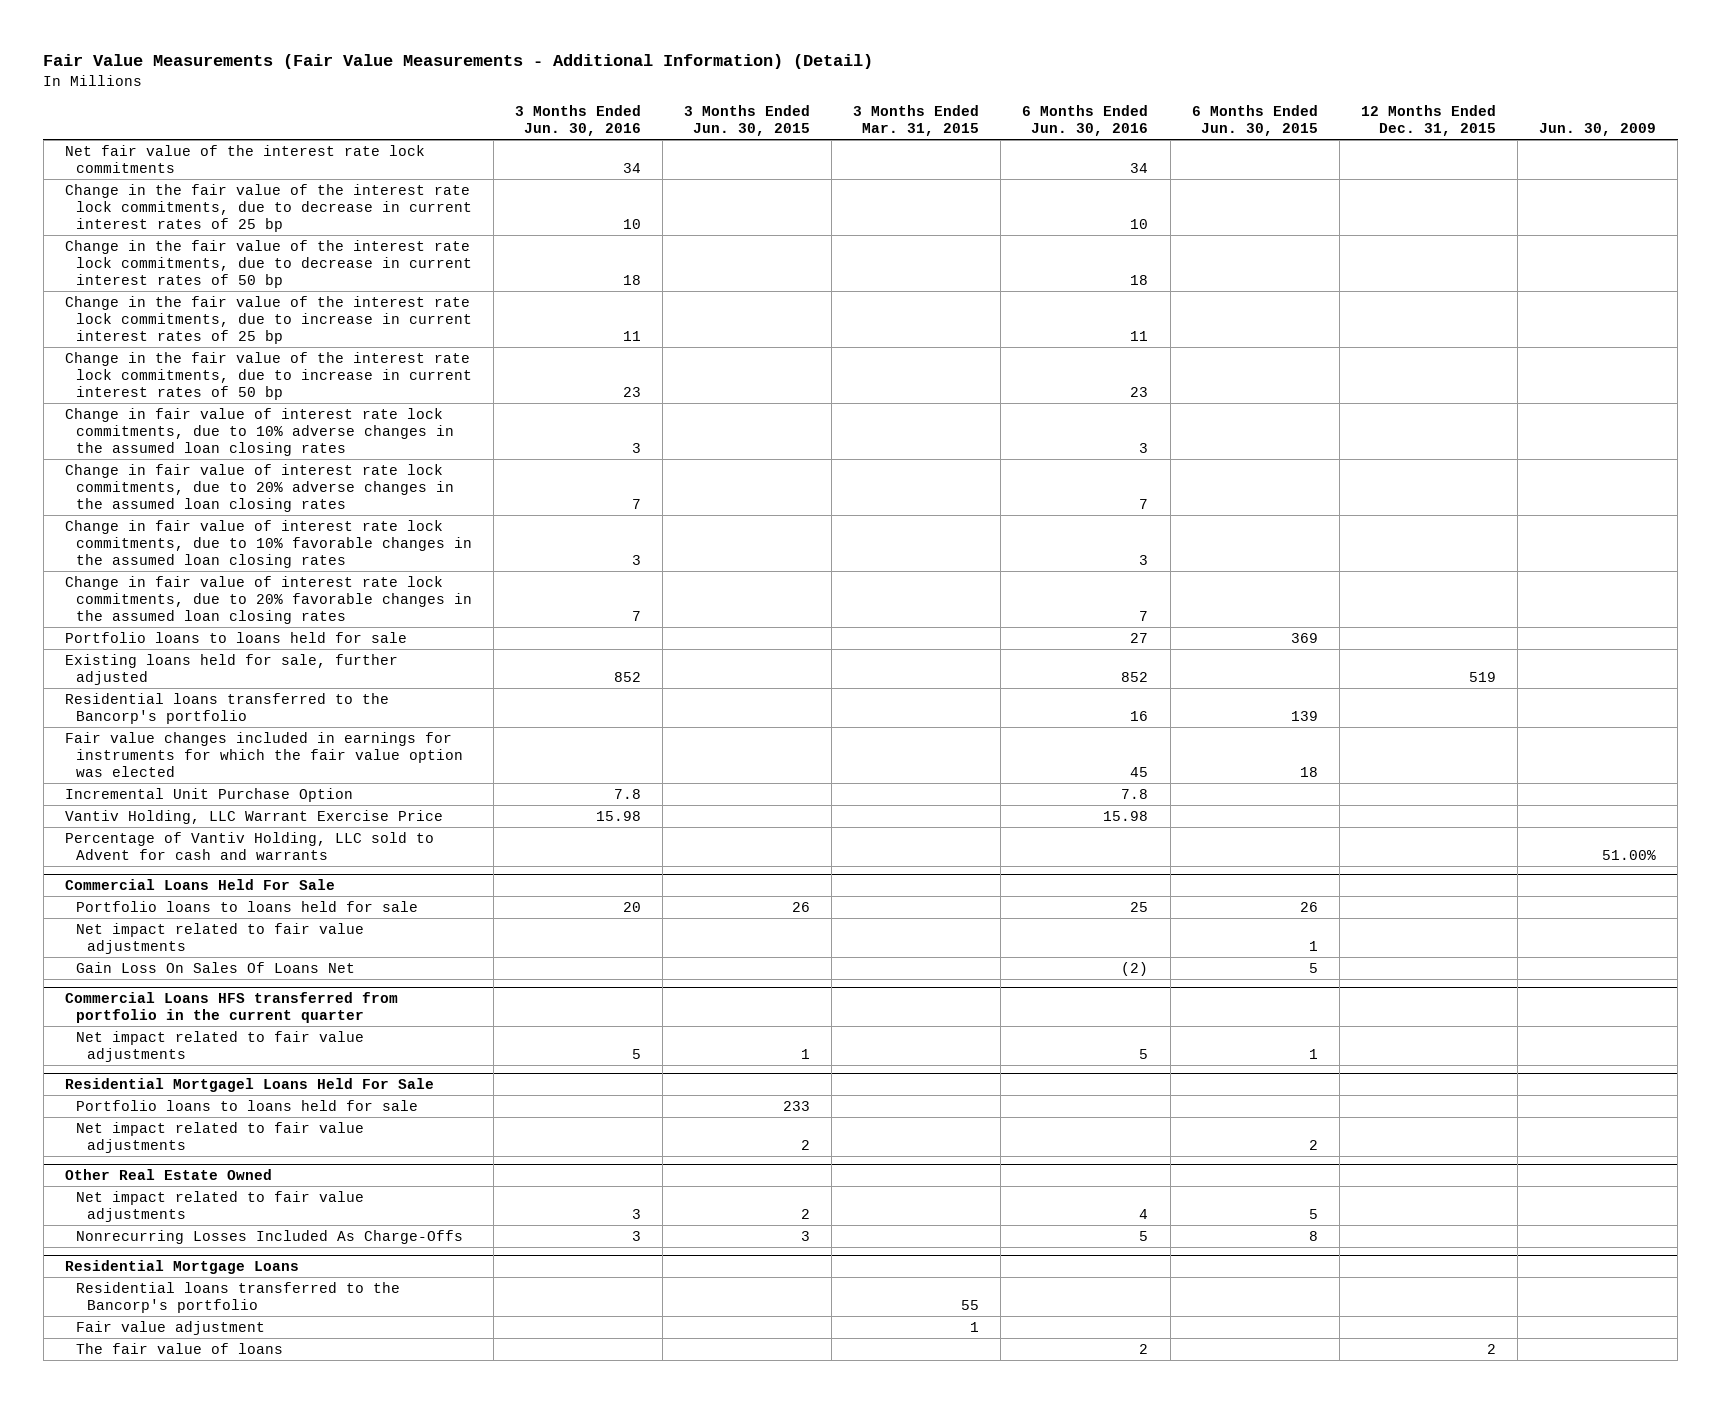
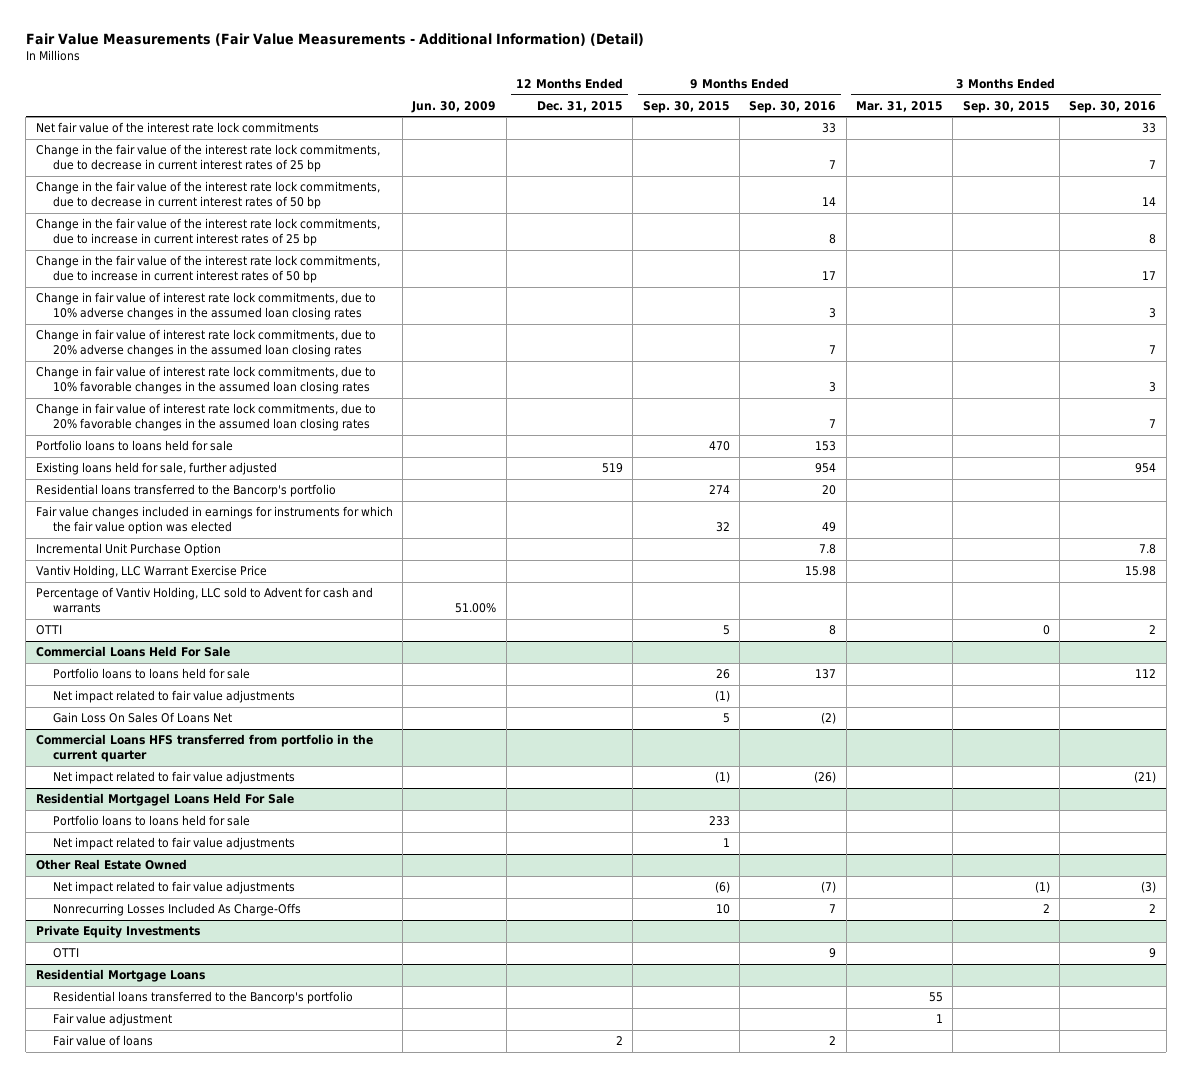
- | 3 Months Ended Jun. 30, 2016 | 3 Months Ended Jun. 30, 2015 | 3 Months Ended Mar. 31, 2015 | 6 Months Ended Jun. 30, 2016 | 6 Months Ended Jun. 30, 2015 | 12 Months Ended Dec. 31, 2015 | Jun. 30, 2009
+ | Jun. 30, 2009 | 12 Months Ended Dec. 31, 2015 | 9 Months Ended Sep. 30, 2015 | 9 Months Ended Sep. 30, 2016 | 3 Months Ended Mar. 31, 2015 | 3 Months Ended Sep. 30, 2015 | 3 Months Ended Sep. 30, 2016
+ OTTI | | | 5 | 8 | | 0 | 2
+ Private Equity Investments
+ OTTI | | | | 9 | | | 9
@ Residential Mortgage Loans
- The fair value of loans | | | | 2 | | 2 |
+ Fair value of loans | | 2 | | 2 | | |

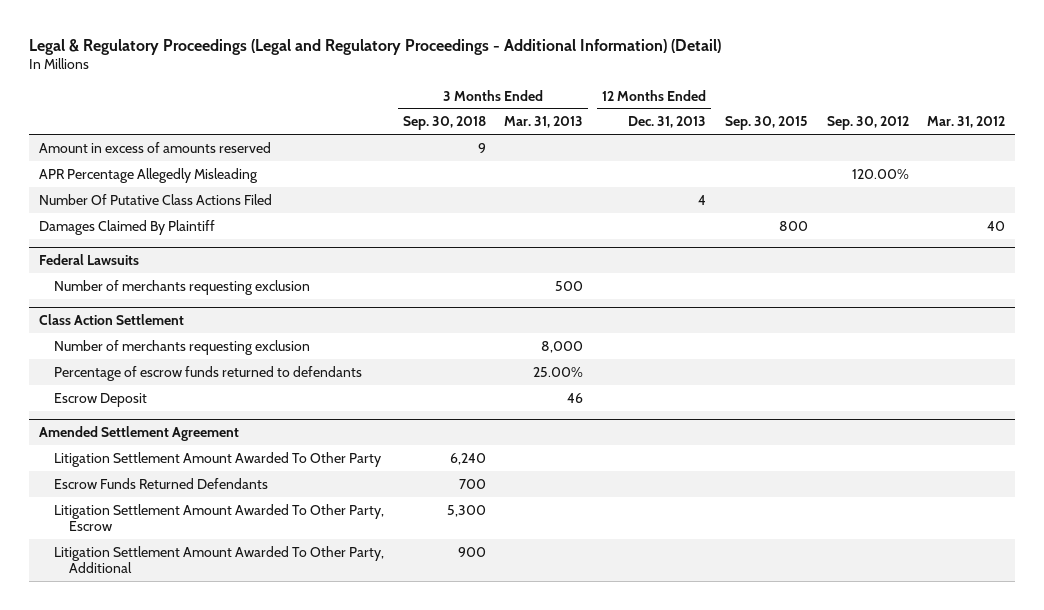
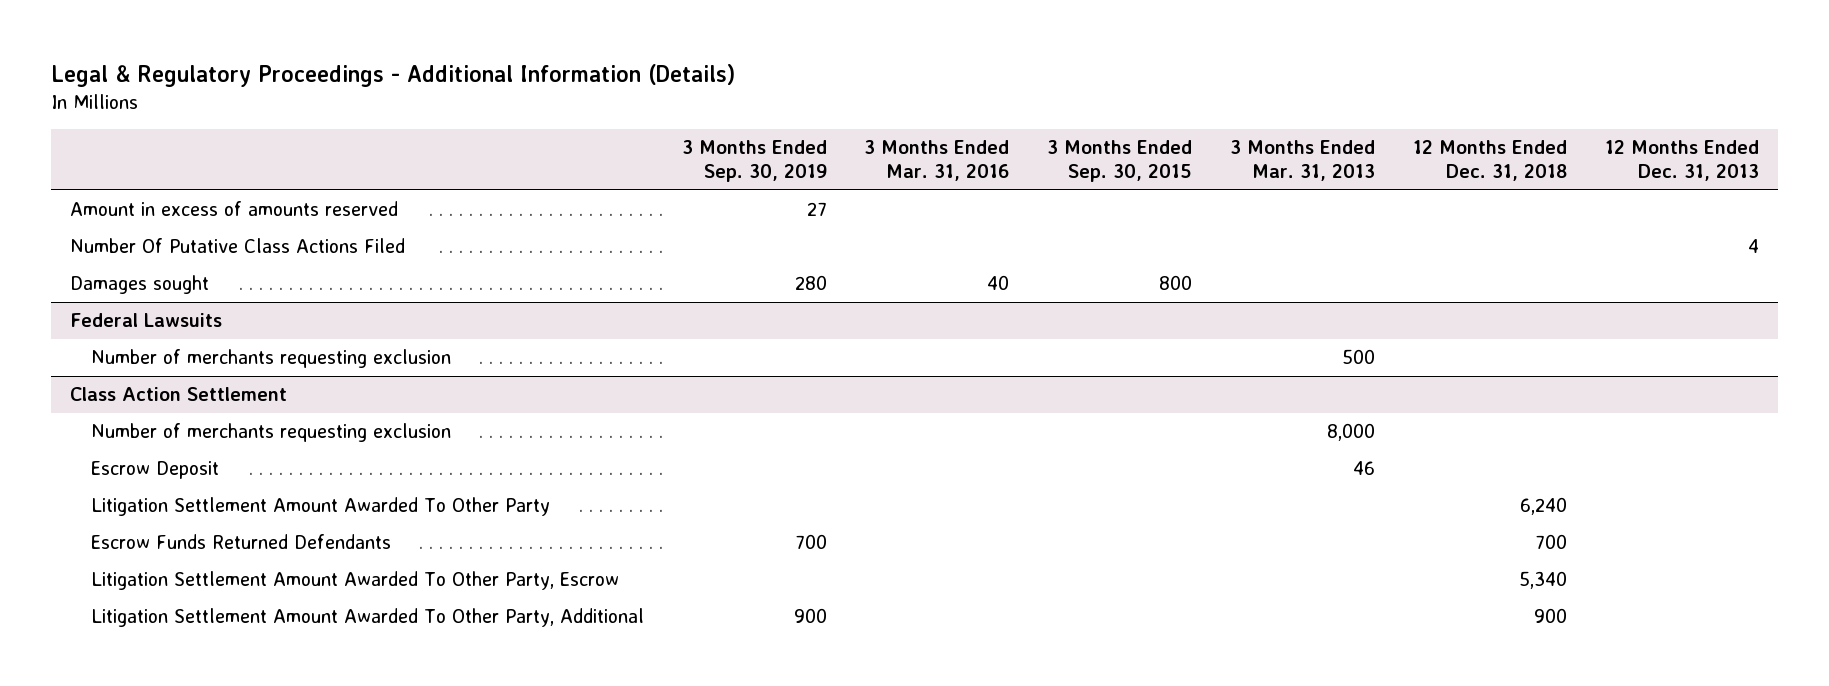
- Legal & Regulatory Proceedings (Legal and Regulatory Proceedings - Additional Information) (Detail)
+ Legal & Regulatory Proceedings - Additional Information (Details)
- | 3 Months Ended Sep. 30, 2018 | 3 Months Ended Mar. 31, 2013 | 12 Months Ended Dec. 31, 2013 | Sep. 30, 2015 | Sep. 30, 2012 | Mar. 31, 2012
+ | 3 Months Ended Sep. 30, 2019 | 3 Months Ended Mar. 31, 2016 | 3 Months Ended Sep. 30, 2015 | 3 Months Ended Mar. 31, 2013 | 12 Months Ended Dec. 31, 2018 | 12 Months Ended Dec. 31, 2013
- APR Percentage Allegedly Misleading | | | | | 120.00% |
- Damages Claimed By Plaintiff | | | | 800 | | 40
+ Damages sought | 280 | 40 | 800 | | |
@ Class Action Settlement
- Percentage of escrow funds returned to defendants | | 25.00% | | | |
- Amended Settlement Agreement
- Litigation Settlement Amount Awarded To Other Party | 6,240 | | | | |
- Escrow Funds Returned Defendants | 700 | | | | |
- Litigation Settlement Amount Awarded To Other Party, Escrow | 5,300 | | | | |
- Litigation Settlement Amount Awarded To Other Party, Additional | 900 | | | | |
@ Class Action Settlement
+ Litigation Settlement Amount Awarded To Other Party | | | | | 6,240 |
+ Escrow Funds Returned Defendants | 700 | | | | 700 |
+ Litigation Settlement Amount Awarded To Other Party, Escrow | | | | | 5,340 |
+ Litigation Settlement Amount Awarded To Other Party, Additional | 900 | | | | 900 |

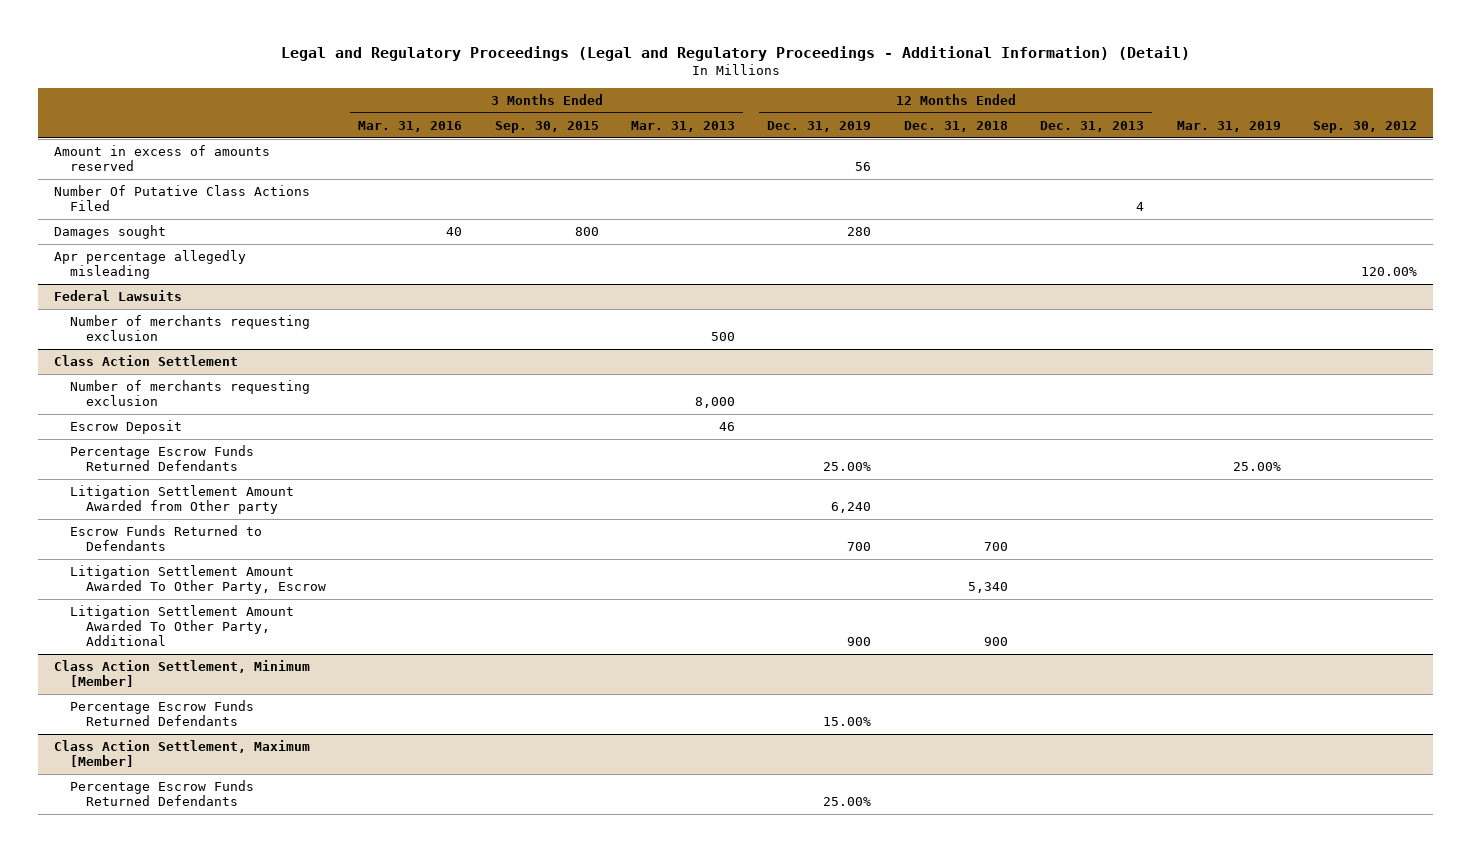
- Legal & Regulatory Proceedings - Additional Information (Details)
+ Legal and Regulatory Proceedings (Legal and Regulatory Proceedings - Additional Information) (Detail)
- | 3 Months Ended Sep. 30, 2019 | 3 Months Ended Mar. 31, 2016 | 3 Months Ended Sep. 30, 2015 | 3 Months Ended Mar. 31, 2013 | 12 Months Ended Dec. 31, 2018 | 12 Months Ended Dec. 31, 2013
+ | 3 Months Ended Mar. 31, 2016 | 3 Months Ended Sep. 30, 2015 | 3 Months Ended Mar. 31, 2013 | 12 Months Ended Dec. 31, 2019 | 12 Months Ended Dec. 31, 2018 | 12 Months Ended Dec. 31, 2013 | Mar. 31, 2019 | Sep. 30, 2012
+ Apr percentage allegedly misleading | | | | | | | | 120.00%
@ Class Action Settlement
- Litigation Settlement Amount Awarded To Other Party | | | | | 6,240 |
- Escrow Funds Returned Defendants | 700 | | | | 700 |
+ Percentage Escrow Funds Returned Defendants | | | | 25.00% | | | 25.00% |
+ Litigation Settlement Amount Awarded from Other party | | | | 6,240 | | | |
+ Escrow Funds Returned to Defendants | | | | 700 | 700 | | |
+ Class Action Settlement, Minimum [Member]
+ Percentage Escrow Funds Returned Defendants | | | | 15.00% | | | |
+ Class Action Settlement, Maximum [Member]
+ Percentage Escrow Funds Returned Defendants | | | | 25.00% | | | |

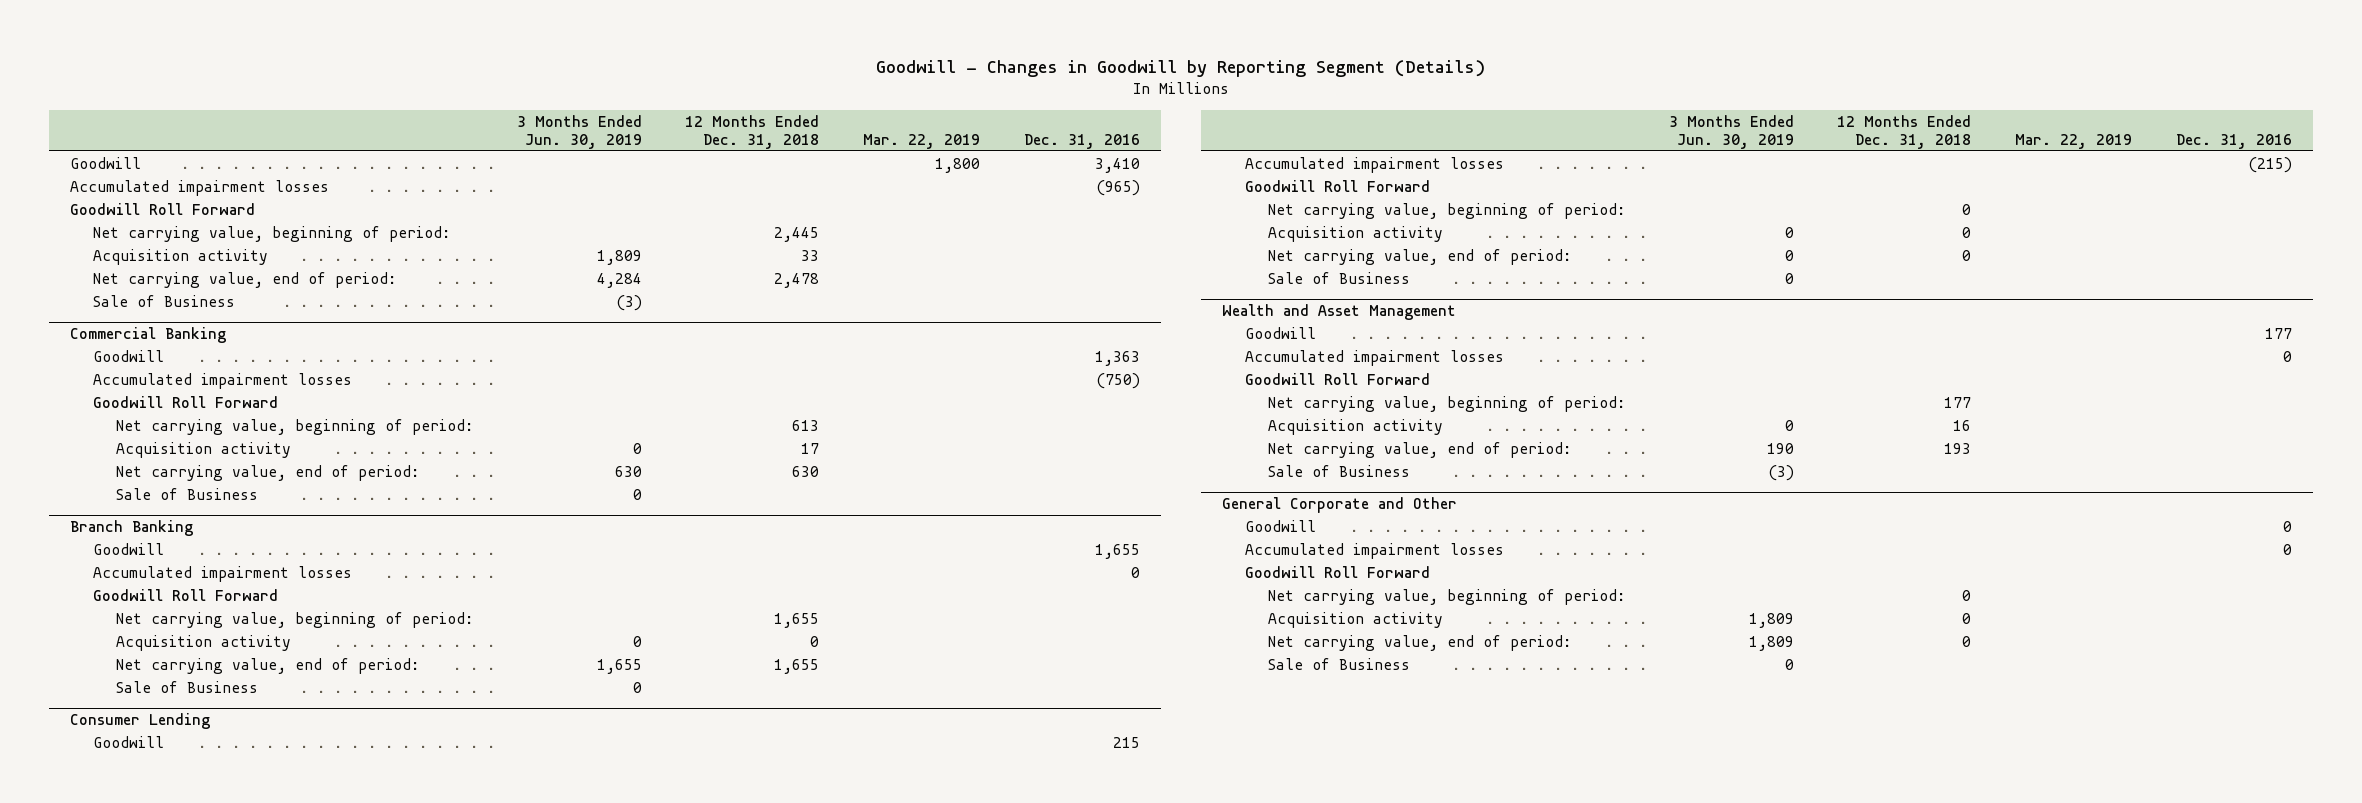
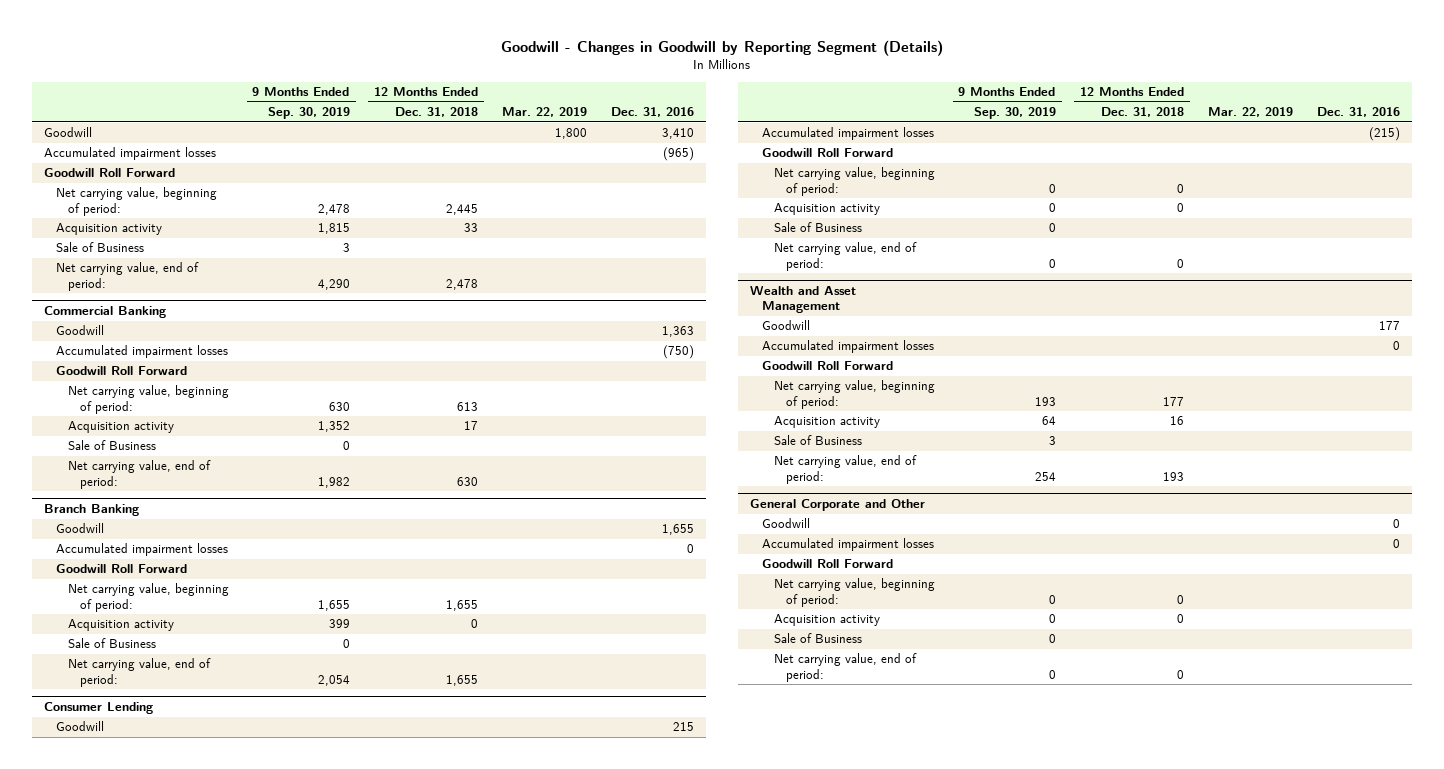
- | 3 Months Ended Jun. 30, 2019 | 12 Months Ended Dec. 31, 2018 | Mar. 22, 2019 | Dec. 31, 2016
+ | 9 Months Ended Sep. 30, 2019 | 12 Months Ended Dec. 31, 2018 | Mar. 22, 2019 | Dec. 31, 2016
moved down: Net carrying value, end of period: | 4,290 | 2,478 | |
@ Commercial Banking
moved down: Net carrying value, end of period: | 1,982 | 630 | |
@ Branch Banking
moved down: Net carrying value, end of period: | 2,054 | 1,655 | |
@ Consumer Lending
moved down: Net carrying value, end of period: | 0 | 0 | |
@ Wealth and Asset Management
moved down: Net carrying value, end of period: | 254 | 193 | |
@ General Corporate and Other
moved down: Net carrying value, end of period: | 0 | 0 | |

